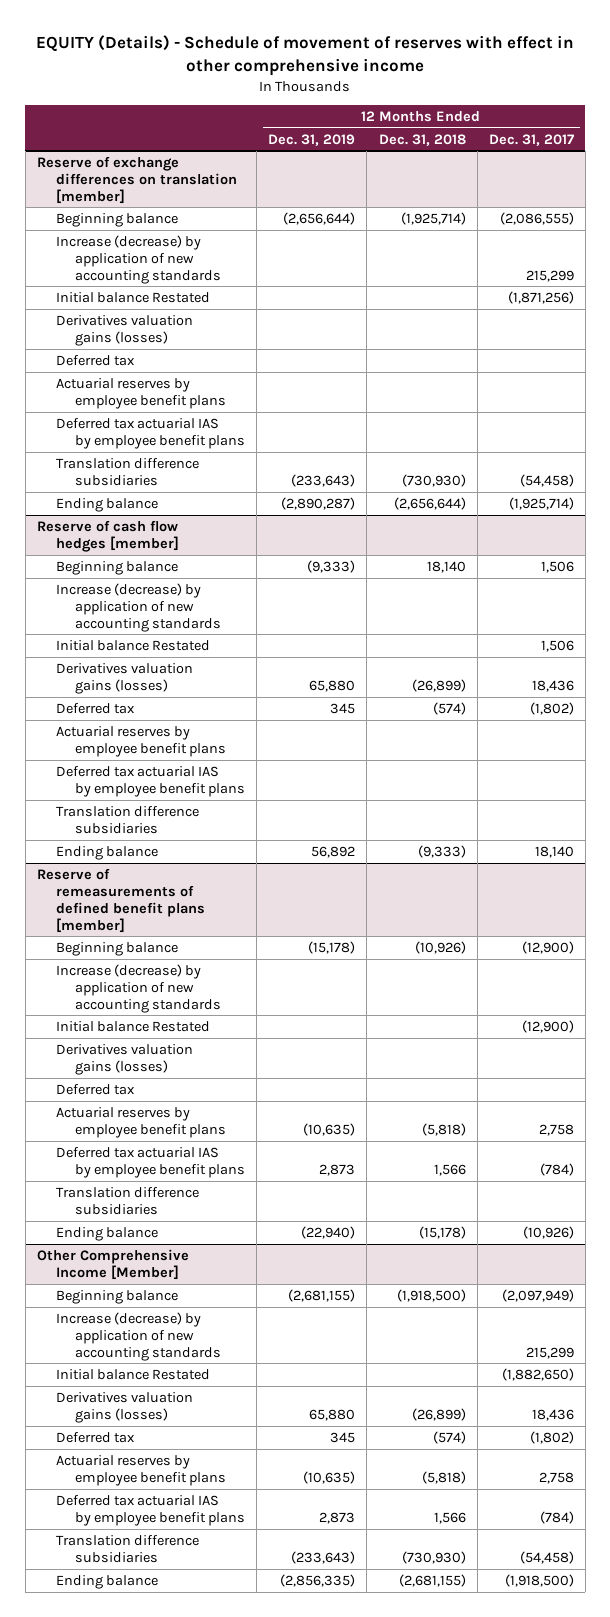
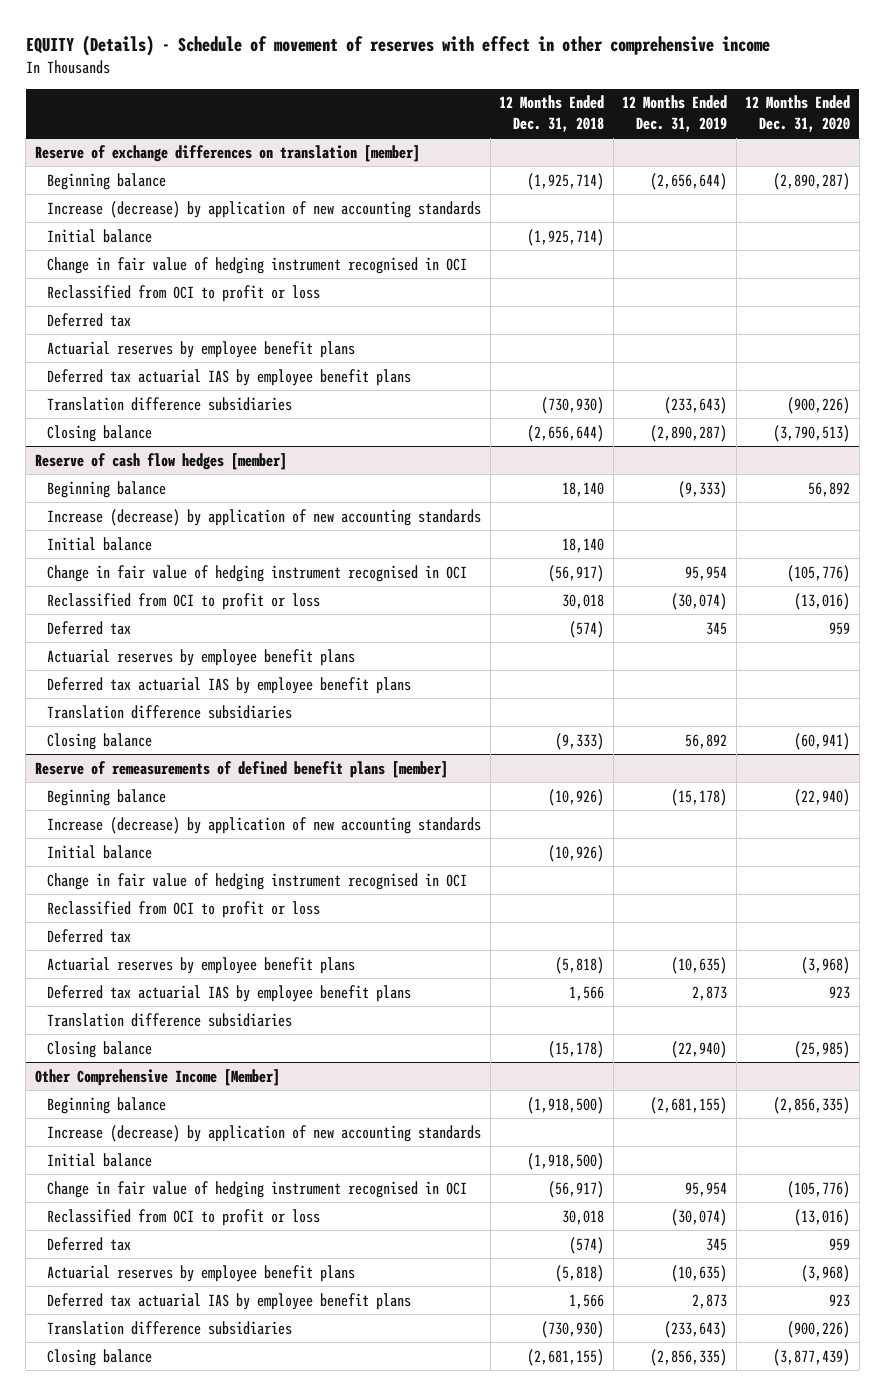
- | 12 Months Ended Dec. 31, 2019 | 12 Months Ended Dec. 31, 2018 | 12 Months Ended Dec. 31, 2017
+ | 12 Months Ended Dec. 31, 2018 | 12 Months Ended Dec. 31, 2019 | 12 Months Ended Dec. 31, 2020
@ Reserve of exchange differences on translation [member]
- Initial balance Restated | | | (1,871,256)
- Derivatives valuation gains (losses)
+ Initial balance | (1,925,714) | |
+ Change in fair value of hedging instrument recognised in OCI
+ Reclassified from OCI to profit or loss
- Ending balance | (2,890,287) | (2,656,644) | (1,925,714)
+ Closing balance | (2,656,644) | (2,890,287) | (3,790,513)
@ Reserve of cash flow hedges [member]
- Initial balance Restated | | | 1,506
- Derivatives valuation gains (losses) | 65,880 | (26,899) | 18,436
+ Initial balance | 18,140 | |
+ Change in fair value of hedging instrument recognised in OCI | (56,917) | 95,954 | (105,776)
+ Reclassified from OCI to profit or loss | 30,018 | (30,074) | (13,016)
- Ending balance | 56,892 | (9,333) | 18,140
+ Closing balance | (9,333) | 56,892 | (60,941)
@ Reserve of remeasurements of defined benefit plans [member]
- Initial balance Restated | | | (12,900)
- Derivatives valuation gains (losses)
+ Initial balance | (10,926) | |
+ Change in fair value of hedging instrument recognised in OCI
+ Reclassified from OCI to profit or loss
- Ending balance | (22,940) | (15,178) | (10,926)
+ Closing balance | (15,178) | (22,940) | (25,985)
@ Other Comprehensive Income [Member]
- Initial balance Restated | | | (1,882,650)
- Derivatives valuation gains (losses) | 65,880 | (26,899) | 18,436
+ Initial balance | (1,918,500) | |
+ Change in fair value of hedging instrument recognised in OCI | (56,917) | 95,954 | (105,776)
+ Reclassified from OCI to profit or loss | 30,018 | (30,074) | (13,016)
- Ending balance | (2,856,335) | (2,681,155) | (1,918,500)
+ Closing balance | (2,681,155) | (2,856,335) | (3,877,439)

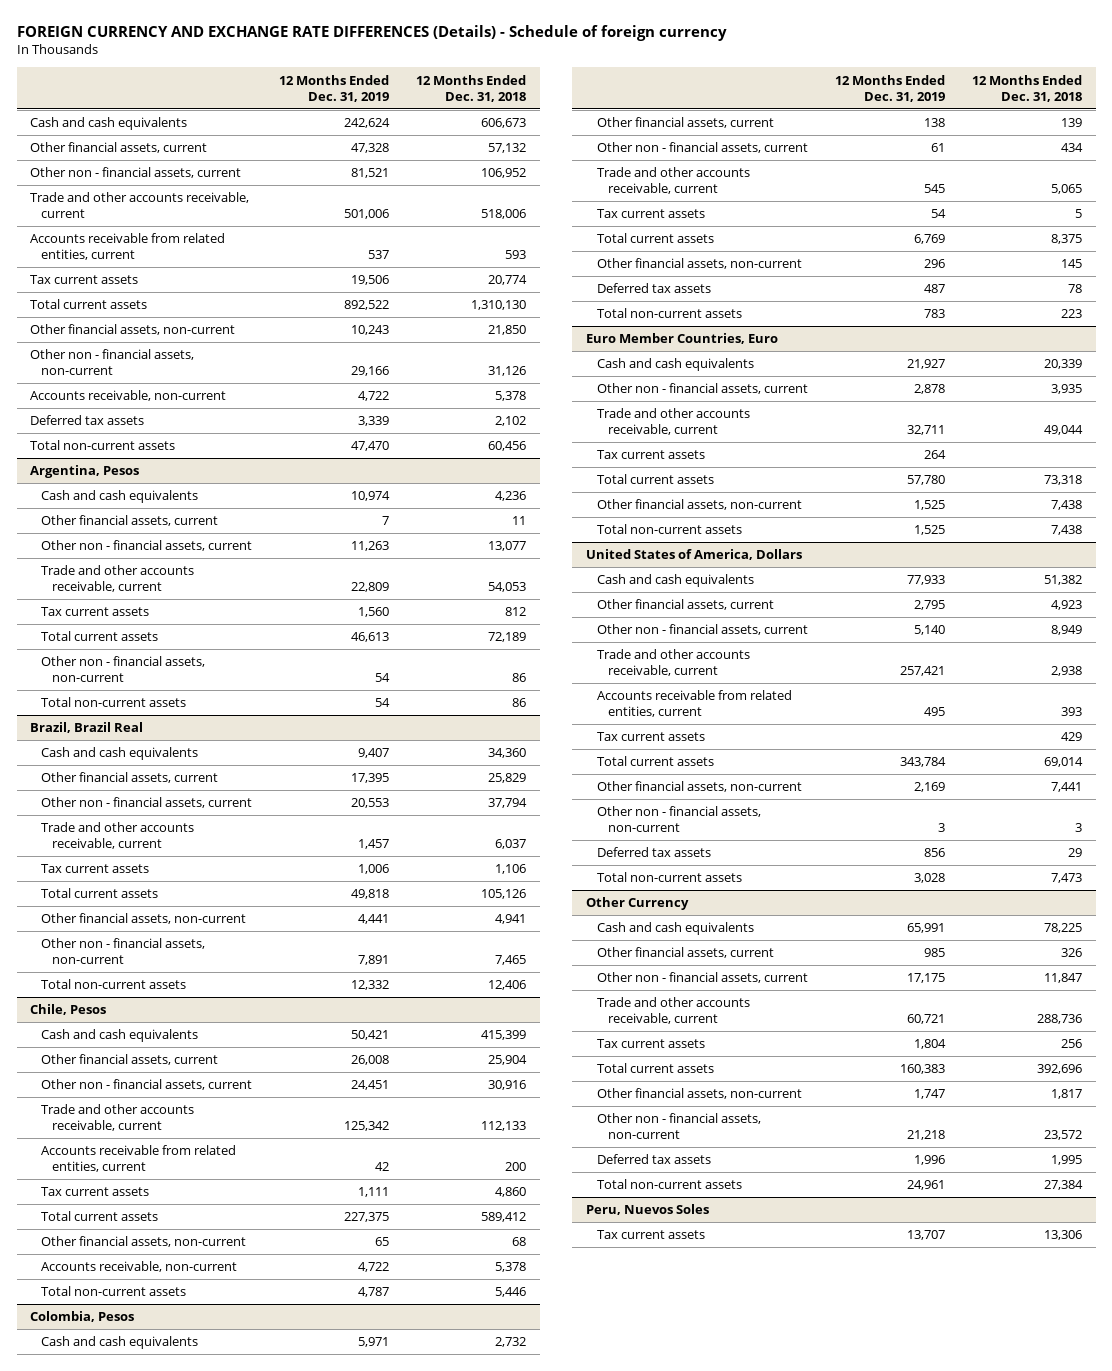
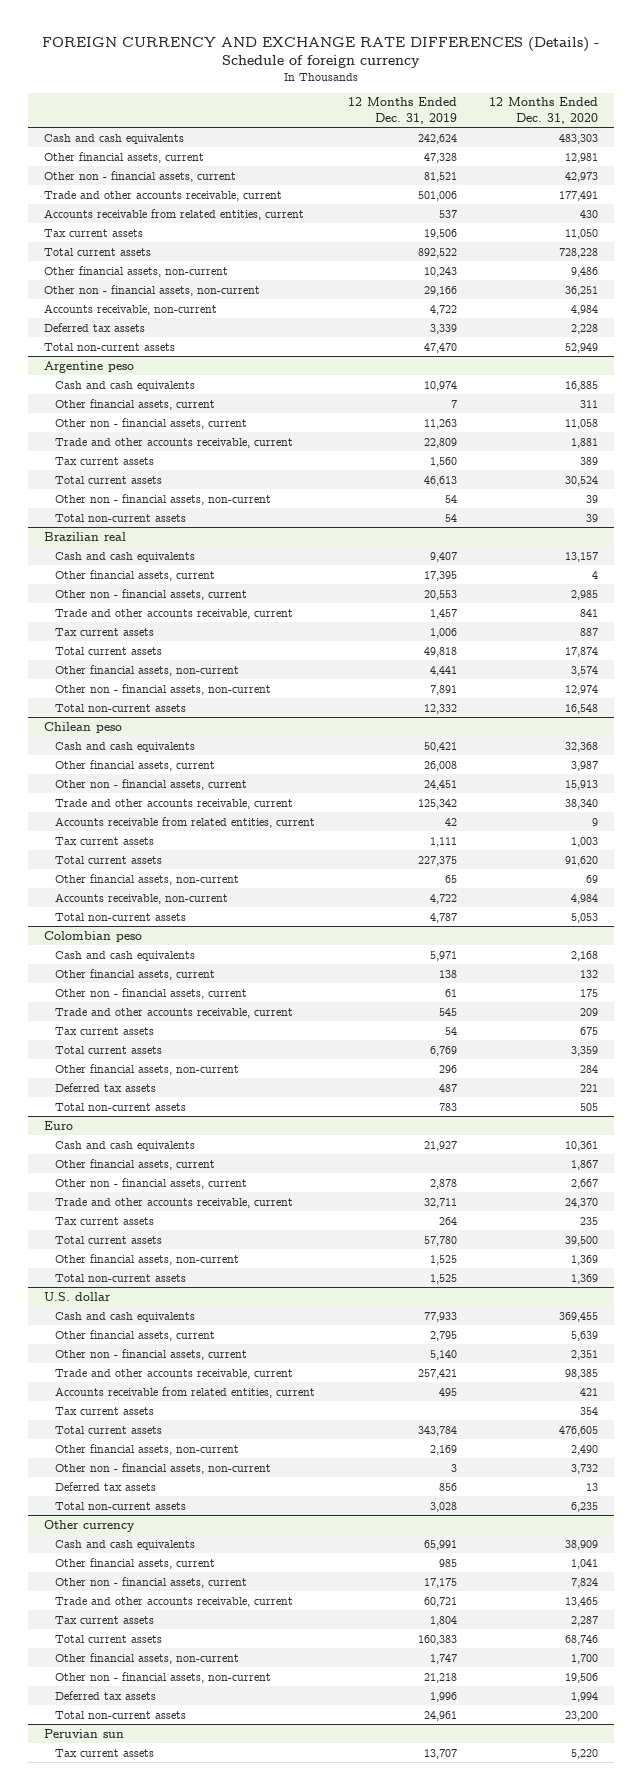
- | 12 Months Ended Dec. 31, 2019 | 12 Months Ended Dec. 31, 2018
+ | 12 Months Ended Dec. 31, 2019 | 12 Months Ended Dec. 31, 2020
- Argentina, Pesos
+ Argentine peso
- Brazil, Brazil Real
+ Brazilian real
- Chile, Pesos
+ Chilean peso
- Colombia, Pesos
+ Colombian peso
- Euro Member Countries, Euro
+ Euro
+ Other financial assets, current | | 1,867
- United States of America, Dollars
+ U.S. dollar
- Other Currency
+ Other currency
- Peru, Nuevos Soles
+ Peruvian sun

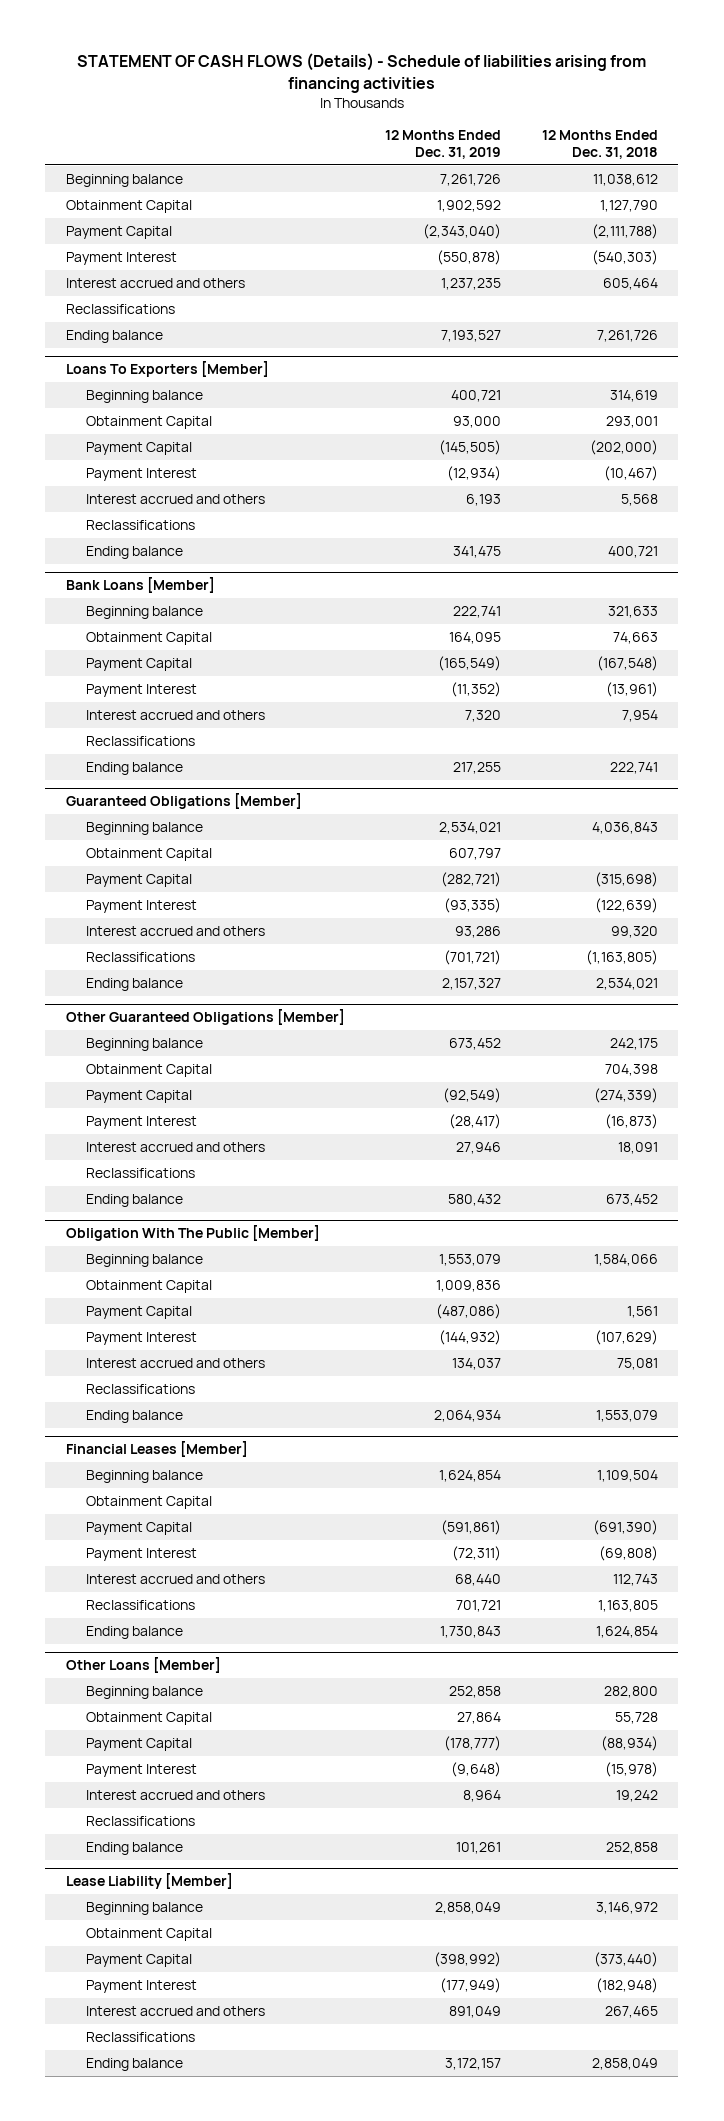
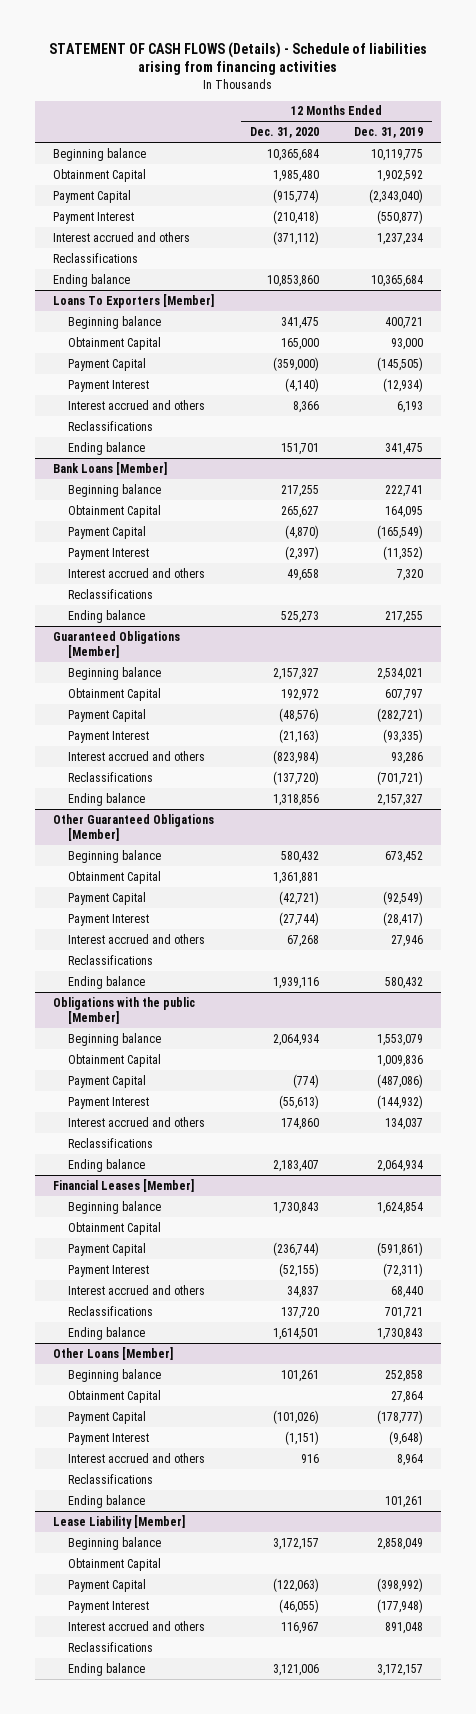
- | 12 Months Ended Dec. 31, 2019 | 12 Months Ended Dec. 31, 2018
+ | 12 Months Ended Dec. 31, 2020 | 12 Months Ended Dec. 31, 2019
- Beginning balance | 7,261,726 | 11,038,612
+ Beginning balance | 10,365,684 | 10,119,775
- Payment Interest | (550,878) | (540,303)
- Interest accrued and others | 1,237,235 | 605,464
+ Payment Interest | (210,418) | (550,877)
+ Interest accrued and others | (371,112) | 1,237,234
- Ending balance | 7,193,527 | 7,261,726
+ Ending balance | 10,853,860 | 10,365,684
- Obligation With The Public [Member]
+ Obligations with the public [Member]
@ Lease Liability [Member]
- Payment Interest | (177,949) | (182,948)
- Interest accrued and others | 891,049 | 267,465
+ Payment Interest | (46,055) | (177,948)
+ Interest accrued and others | 116,967 | 891,048

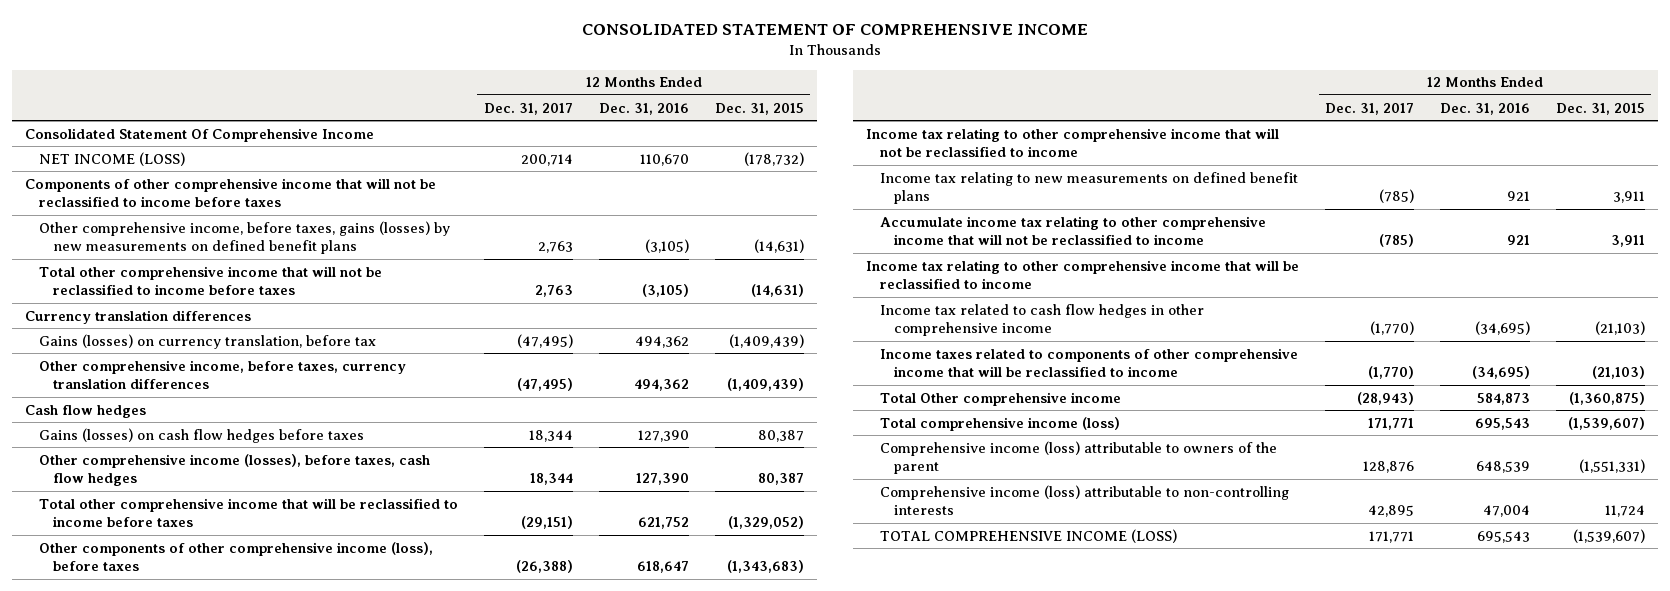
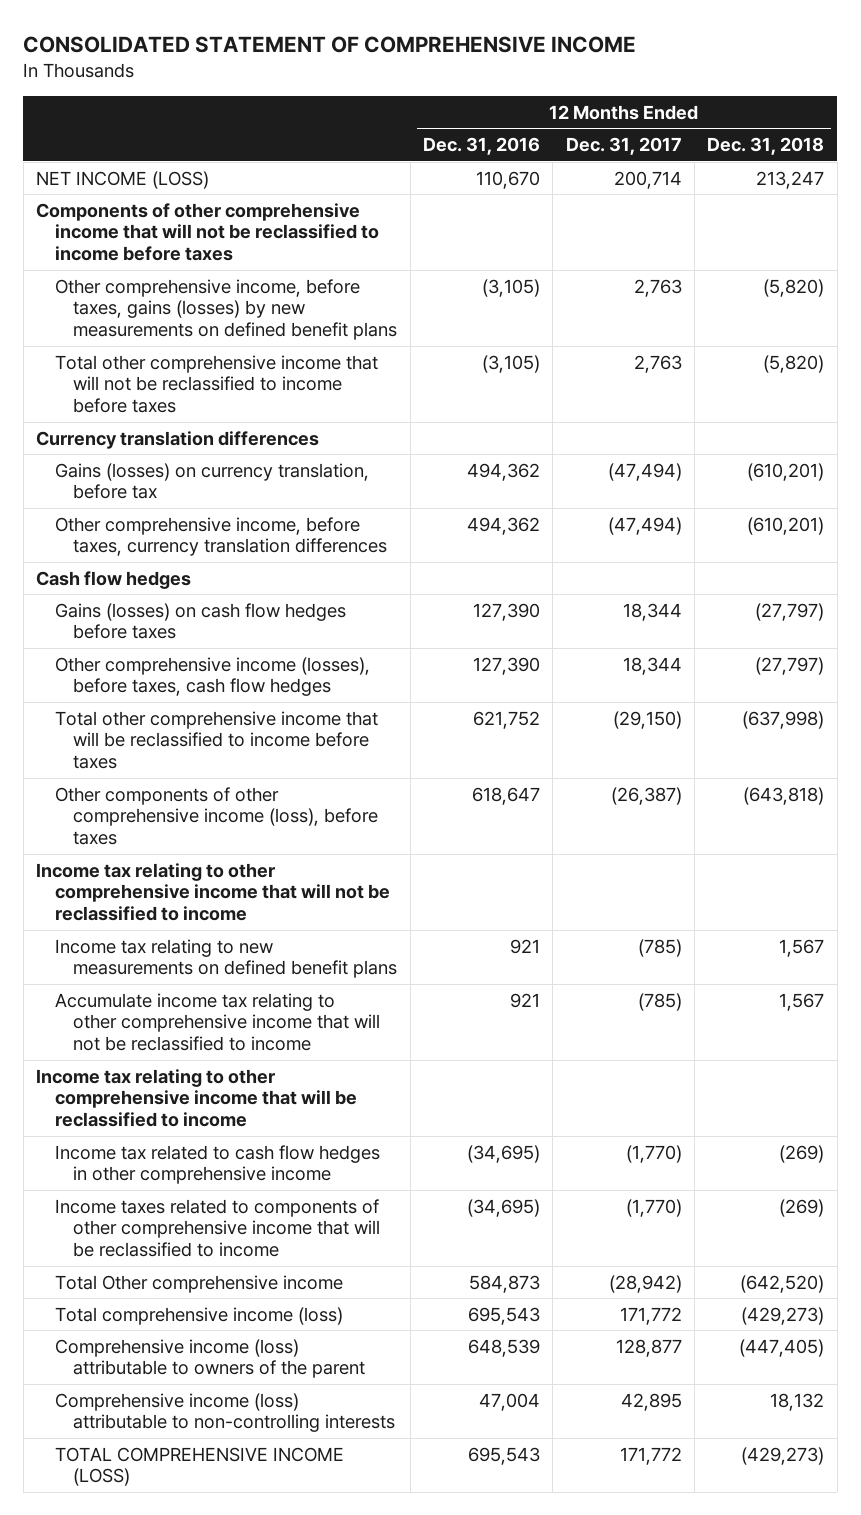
- | 12 Months Ended Dec. 31, 2017 | 12 Months Ended Dec. 31, 2016 | 12 Months Ended Dec. 31, 2015
+ | 12 Months Ended Dec. 31, 2016 | 12 Months Ended Dec. 31, 2017 | 12 Months Ended Dec. 31, 2018
- Consolidated Statement Of Comprehensive Income
- Gains (losses) on currency translation, before tax | (47,495) | 494,362 | (1,409,439)
- Other comprehensive income, before taxes, currency translation differences | (47,495) | 494,362 | (1,409,439)
+ Gains (losses) on currency translation, before tax | 494,362 | (47,494) | (610,201)
+ Other comprehensive income, before taxes, currency translation differences | 494,362 | (47,494) | (610,201)
- Total other comprehensive income that will be reclassified to income before taxes | (29,151) | 621,752 | (1,329,052)
- Other components of other comprehensive income (loss), before taxes | (26,388) | 618,647 | (1,343,683)
+ Total other comprehensive income that will be reclassified to income before taxes | 621,752 | (29,150) | (637,998)
+ Other components of other comprehensive income (loss), before taxes | 618,647 | (26,387) | (643,818)
- Total Other comprehensive income | (28,943) | 584,873 | (1,360,875)
- Total comprehensive income (loss) | 171,771 | 695,543 | (1,539,607)
- Comprehensive income (loss) attributable to owners of the parent | 128,876 | 648,539 | (1,551,331)
+ Total Other comprehensive income | 584,873 | (28,942) | (642,520)
+ Total comprehensive income (loss) | 695,543 | 171,772 | (429,273)
+ Comprehensive income (loss) attributable to owners of the parent | 648,539 | 128,877 | (447,405)
- TOTAL COMPREHENSIVE INCOME (LOSS) | 171,771 | 695,543 | (1,539,607)
+ TOTAL COMPREHENSIVE INCOME (LOSS) | 695,543 | 171,772 | (429,273)

